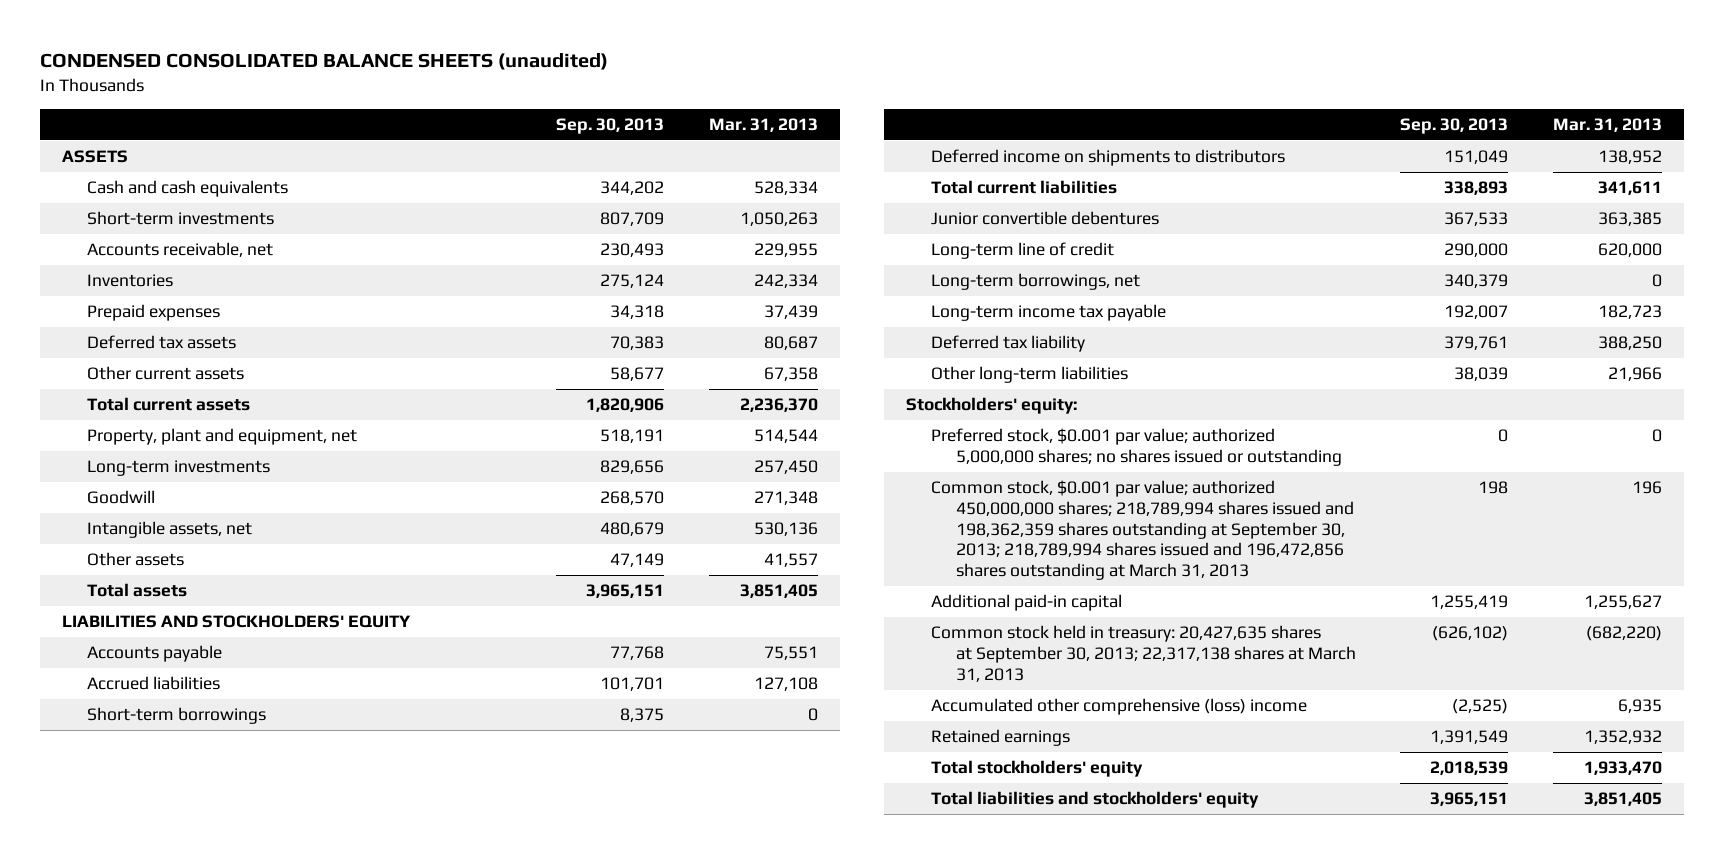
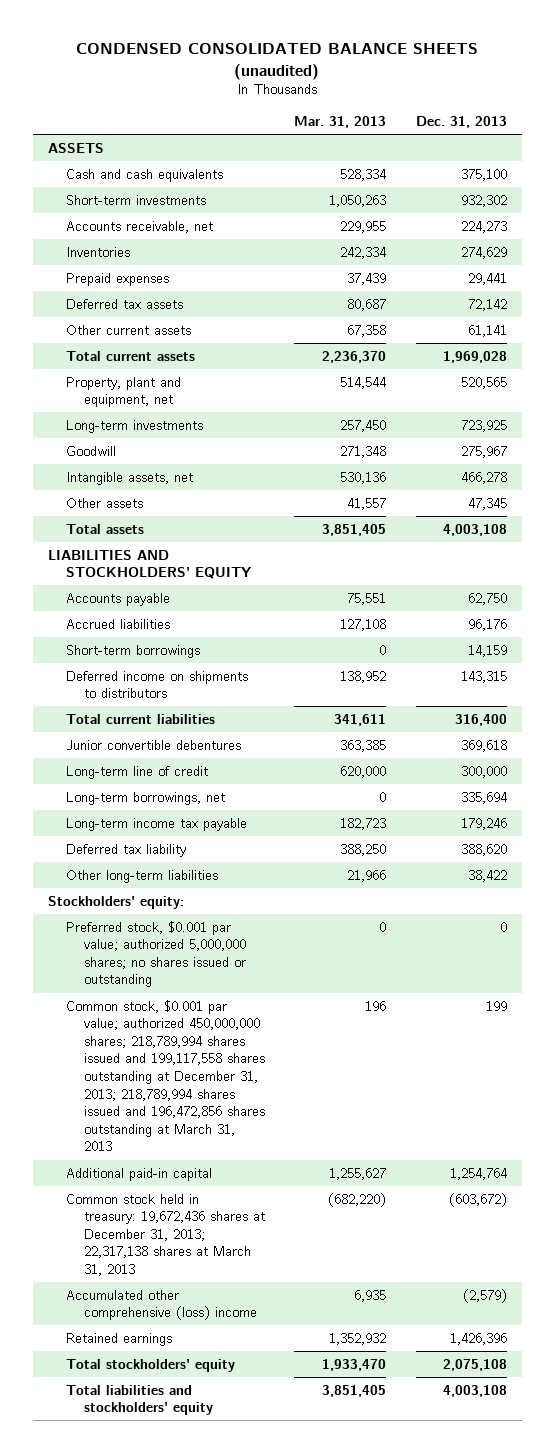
- | Sep. 30, 2013 | Mar. 31, 2013
+ | Mar. 31, 2013 | Dec. 31, 2013
- Common stock, $0.001 par value; authorized 450,000,000 shares; 218,789,994 shares issued and 198,362,359 shares outstanding at September 30, 2013; 218,789,994 shares issued and 196,472,856 shares outstanding at March 31, 2013 | 198 | 196
+ Common stock, $0.001 par value; authorized 450,000,000 shares; 218,789,994 shares issued and 199,117,558 shares outstanding at December 31, 2013; 218,789,994 shares issued and 196,472,856 shares outstanding at March 31, 2013 | 196 | 199
- Common stock held in treasury: 20,427,635 shares at September 30, 2013; 22,317,138 shares at March 31, 2013 | (626,102) | (682,220)
+ Common stock held in treasury: 19,672,436 shares at December 31, 2013; 22,317,138 shares at March 31, 2013 | (682,220) | (603,672)

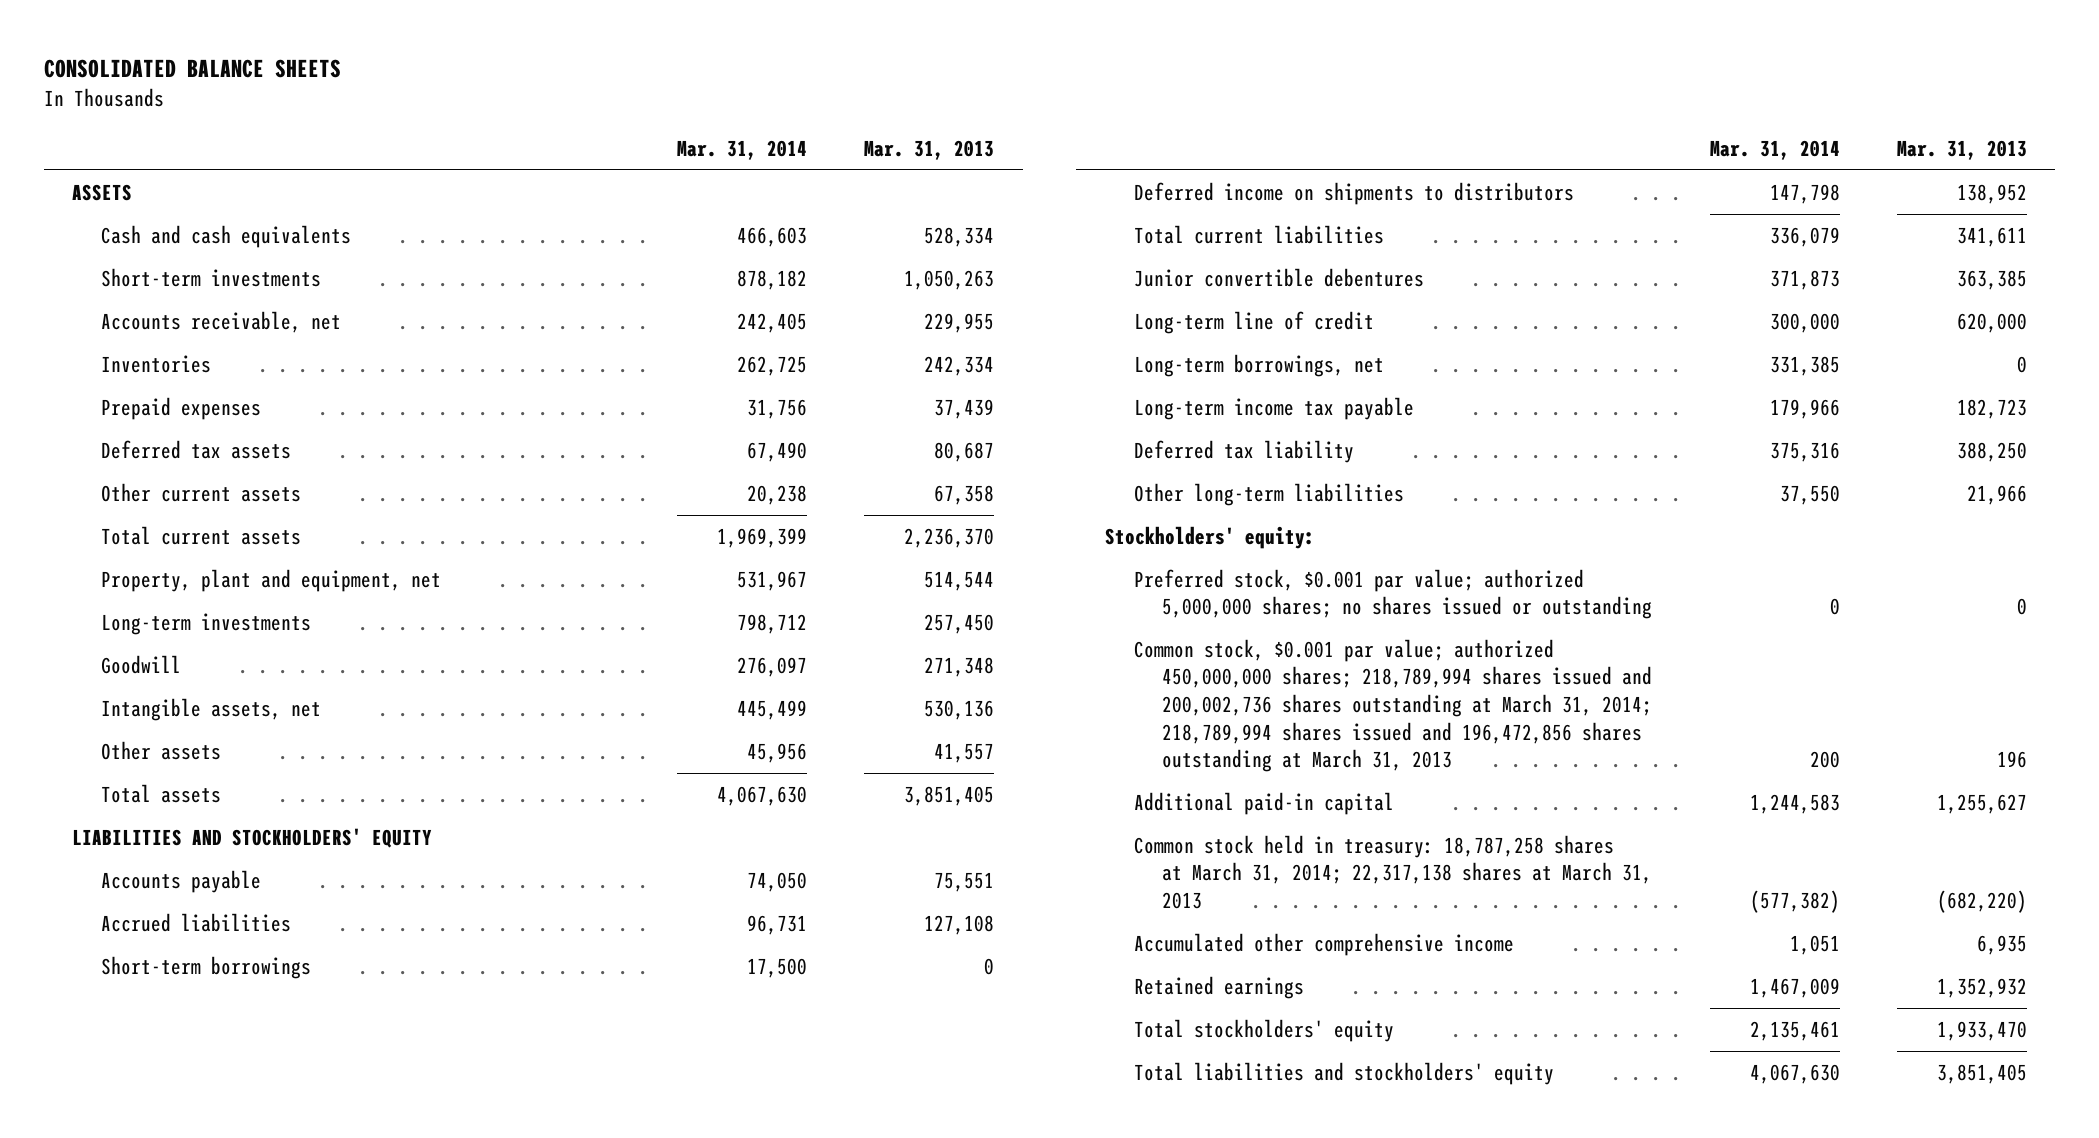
- CONDENSED CONSOLIDATED BALANCE SHEETS (unaudited)
+ CONSOLIDATED BALANCE SHEETS
- | Mar. 31, 2013 | Dec. 31, 2013
+ | Mar. 31, 2014 | Mar. 31, 2013
- Common stock, $0.001 par value; authorized 450,000,000 shares; 218,789,994 shares issued and 199,117,558 shares outstanding at December 31, 2013; 218,789,994 shares issued and 196,472,856 shares outstanding at March 31, 2013 | 196 | 199
+ Common stock, $0.001 par value; authorized 450,000,000 shares; 218,789,994 shares issued and 200,002,736 shares outstanding at March 31, 2014; 218,789,994 shares issued and 196,472,856 shares outstanding at March 31, 2013 | 200 | 196
- Common stock held in treasury: 19,672,436 shares at December 31, 2013; 22,317,138 shares at March 31, 2013 | (682,220) | (603,672)
- Accumulated other comprehensive (loss) income | 6,935 | (2,579)
+ Common stock held in treasury: 18,787,258 shares at March 31, 2014; 22,317,138 shares at March 31, 2013 | (577,382) | (682,220)
+ Accumulated other comprehensive income | 1,051 | 6,935

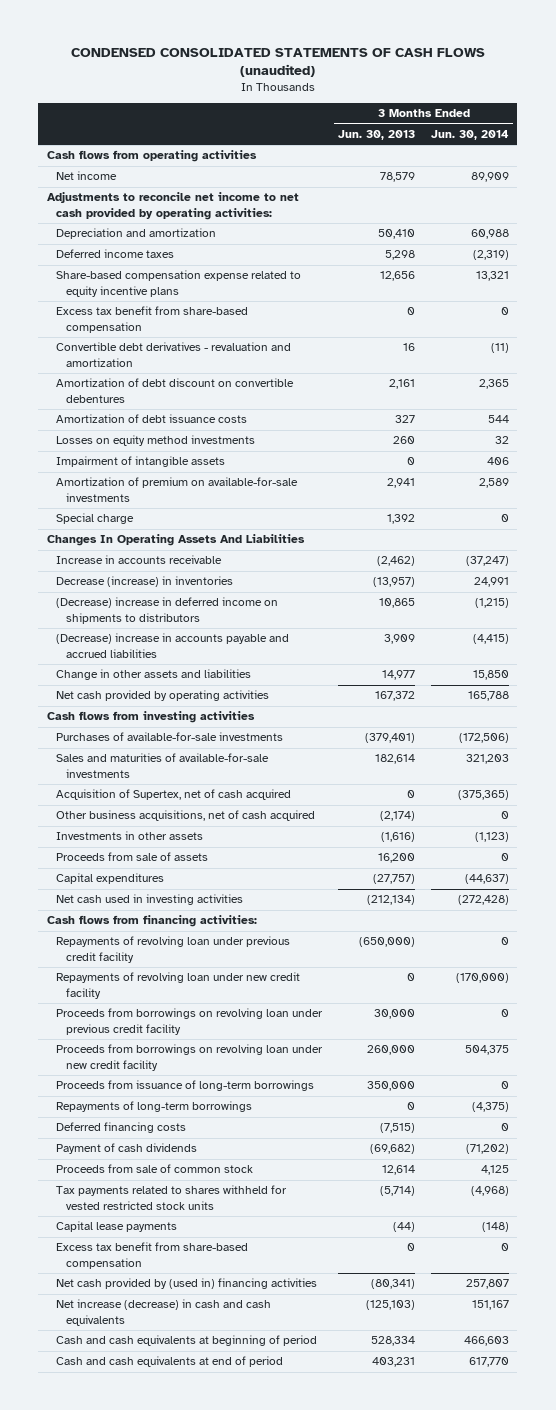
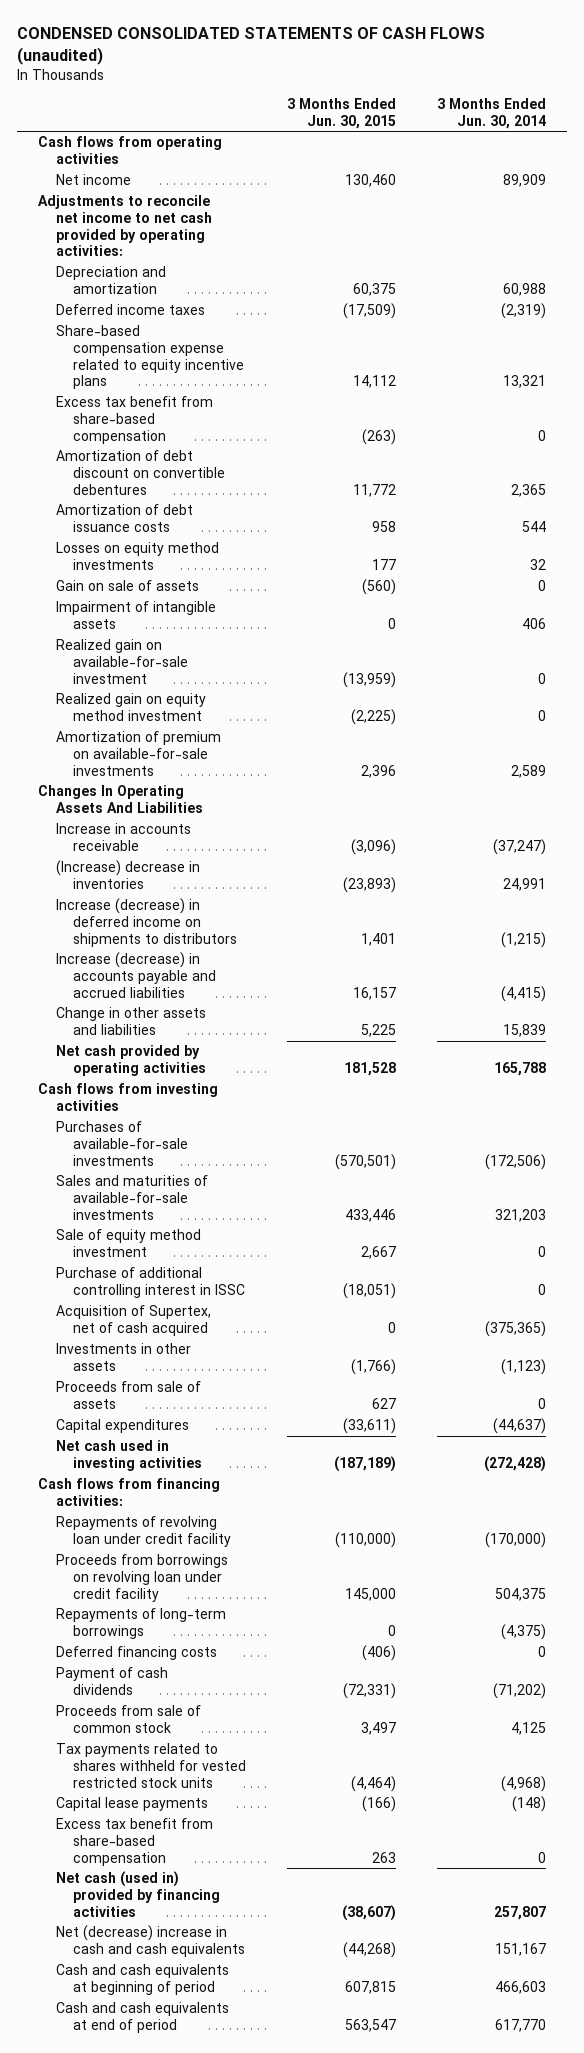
- | 3 Months Ended Jun. 30, 2013 | 3 Months Ended Jun. 30, 2014
+ | 3 Months Ended Jun. 30, 2015 | 3 Months Ended Jun. 30, 2014
- Convertible debt derivatives - revaluation and amortization | 16 | (11)
+ Gain on sale of assets | (560) | 0
+ Realized gain on available-for-sale investment | (13,959) | 0
+ Realized gain on equity method investment | (2,225) | 0
- Special charge | 1,392 | 0
- Decrease (increase) in inventories | (13,957) | 24,991
- (Decrease) increase in deferred income on shipments to distributors | 10,865 | (1,215)
- (Decrease) increase in accounts payable and accrued liabilities | 3,909 | (4,415)
- Change in other assets and liabilities | 14,977 | 15,850
+ (Increase) decrease in inventories | (23,893) | 24,991
+ Increase (decrease) in deferred income on shipments to distributors | 1,401 | (1,215)
+ Increase (decrease) in accounts payable and accrued liabilities | 16,157 | (4,415)
+ Change in other assets and liabilities | 5,225 | 15,839
+ Sale of equity method investment | 2,667 | 0
+ Purchase of additional controlling interest in ISSC | (18,051) | 0
- Other business acquisitions, net of cash acquired | (2,174) | 0
- Repayments of revolving loan under previous credit facility | (650,000) | 0
- Repayments of revolving loan under new credit facility | 0 | (170,000)
- Proceeds from borrowings on revolving loan under previous credit facility | 30,000 | 0
- Proceeds from borrowings on revolving loan under new credit facility | 260,000 | 504,375
- Proceeds from issuance of long-term borrowings | 350,000 | 0
+ Repayments of revolving loan under credit facility | (110,000) | (170,000)
+ Proceeds from borrowings on revolving loan under credit facility | 145,000 | 504,375
- Net cash provided by (used in) financing activities | (80,341) | 257,807
- Net increase (decrease) in cash and cash equivalents | (125,103) | 151,167
+ Net cash (used in) provided by financing activities | (38,607) | 257,807
+ Net (decrease) increase in cash and cash equivalents | (44,268) | 151,167

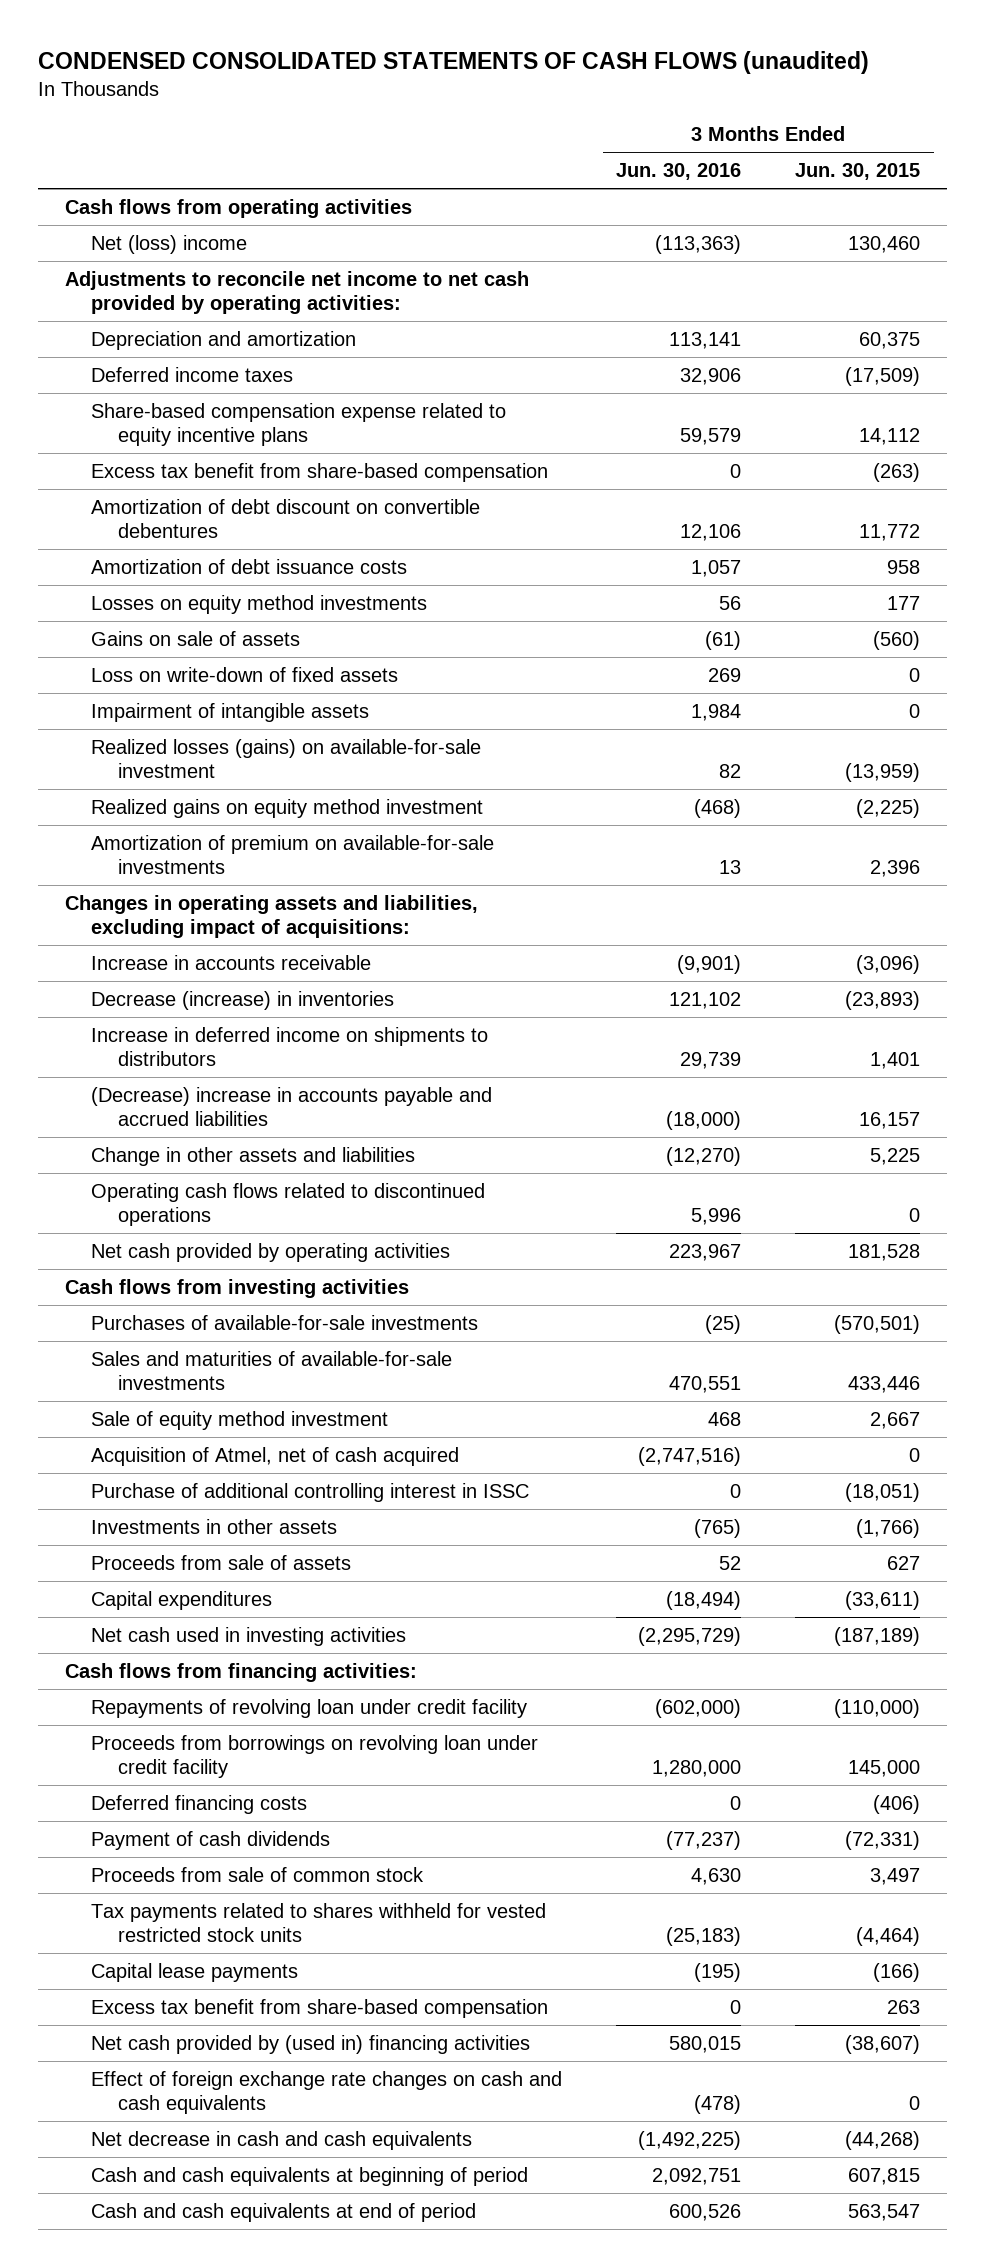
- | 3 Months Ended Jun. 30, 2015 | 3 Months Ended Jun. 30, 2014
+ | 3 Months Ended Jun. 30, 2016 | 3 Months Ended Jun. 30, 2015
- Net income | 130,460 | 89,909
+ Net (loss) income | (113,363) | 130,460
- Gain on sale of assets | (560) | 0
+ Gains on sale of assets | (61) | (560)
+ Loss on write-down of fixed assets | 269 | 0
- Realized gain on available-for-sale investment | (13,959) | 0
- Realized gain on equity method investment | (2,225) | 0
+ Realized losses (gains) on available-for-sale investment | 82 | (13,959)
+ Realized gains on equity method investment | (468) | (2,225)
- Changes In Operating Assets And Liabilities
+ Changes in operating assets and liabilities, excluding impact of acquisitions:
- (Increase) decrease in inventories | (23,893) | 24,991
- Increase (decrease) in deferred income on shipments to distributors | 1,401 | (1,215)
- Increase (decrease) in accounts payable and accrued liabilities | 16,157 | (4,415)
+ Decrease (increase) in inventories | 121,102 | (23,893)
+ Increase in deferred income on shipments to distributors | 29,739 | 1,401
+ (Decrease) increase in accounts payable and accrued liabilities | (18,000) | 16,157
+ Operating cash flows related to discontinued operations | 5,996 | 0
+ Acquisition of Atmel, net of cash acquired | (2,747,516) | 0
- Acquisition of Supertex, net of cash acquired | 0 | (375,365)
- Repayments of long-term borrowings | 0 | (4,375)
- Net cash (used in) provided by financing activities | (38,607) | 257,807
- Net (decrease) increase in cash and cash equivalents | (44,268) | 151,167
+ Net cash provided by (used in) financing activities | 580,015 | (38,607)
+ Effect of foreign exchange rate changes on cash and cash equivalents | (478) | 0
+ Net decrease in cash and cash equivalents | (1,492,225) | (44,268)

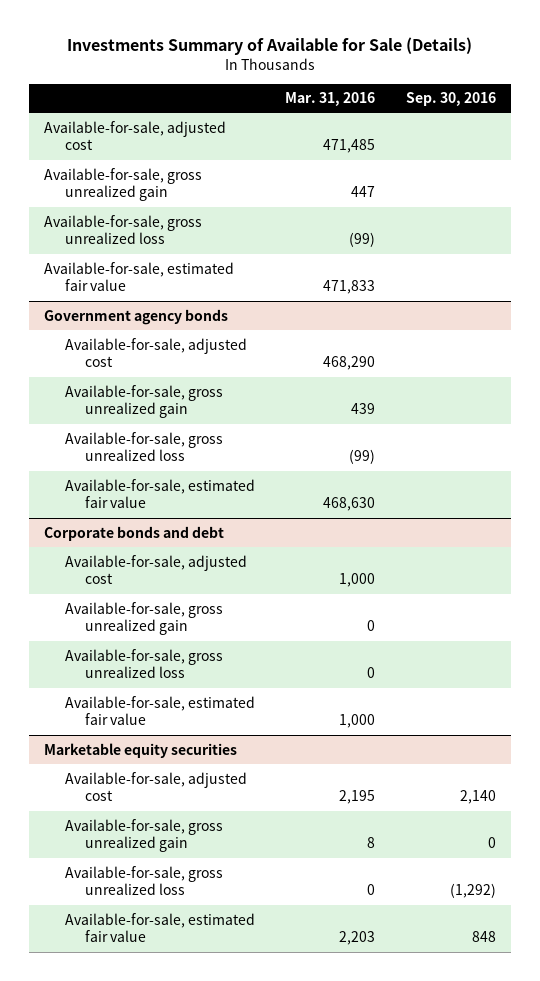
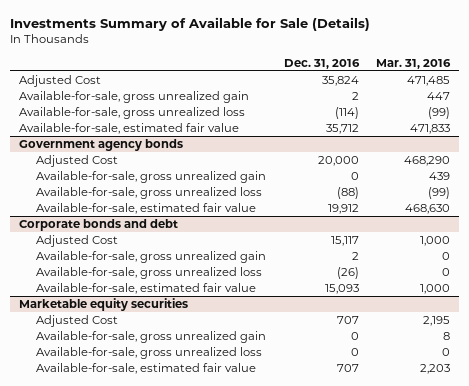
- | Mar. 31, 2016 | Sep. 30, 2016
+ | Dec. 31, 2016 | Mar. 31, 2016
- Available-for-sale, adjusted cost | 471,485 |
+ Adjusted Cost | 35,824 | 471,485
@ Government agency bonds
- Available-for-sale, adjusted cost | 468,290 |
+ Adjusted Cost | 20,000 | 468,290
@ Corporate bonds and debt
- Available-for-sale, adjusted cost | 1,000 |
+ Adjusted Cost | 15,117 | 1,000
@ Marketable equity securities
- Available-for-sale, adjusted cost | 2,195 | 2,140
+ Adjusted Cost | 707 | 2,195

